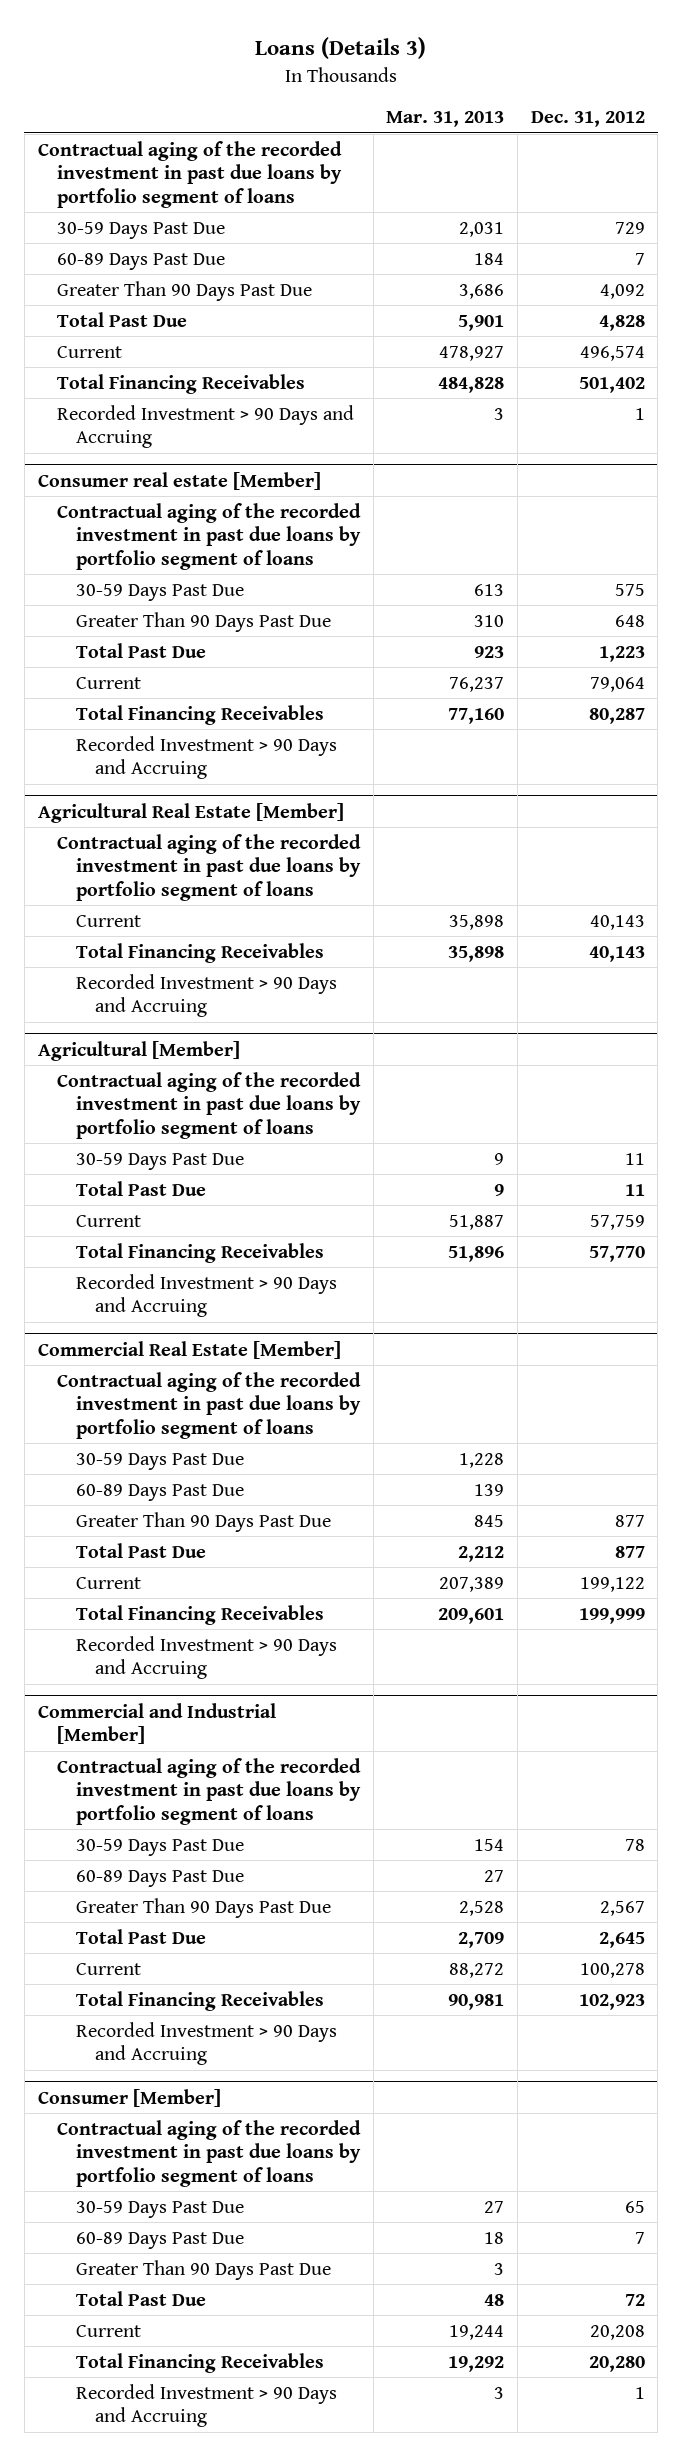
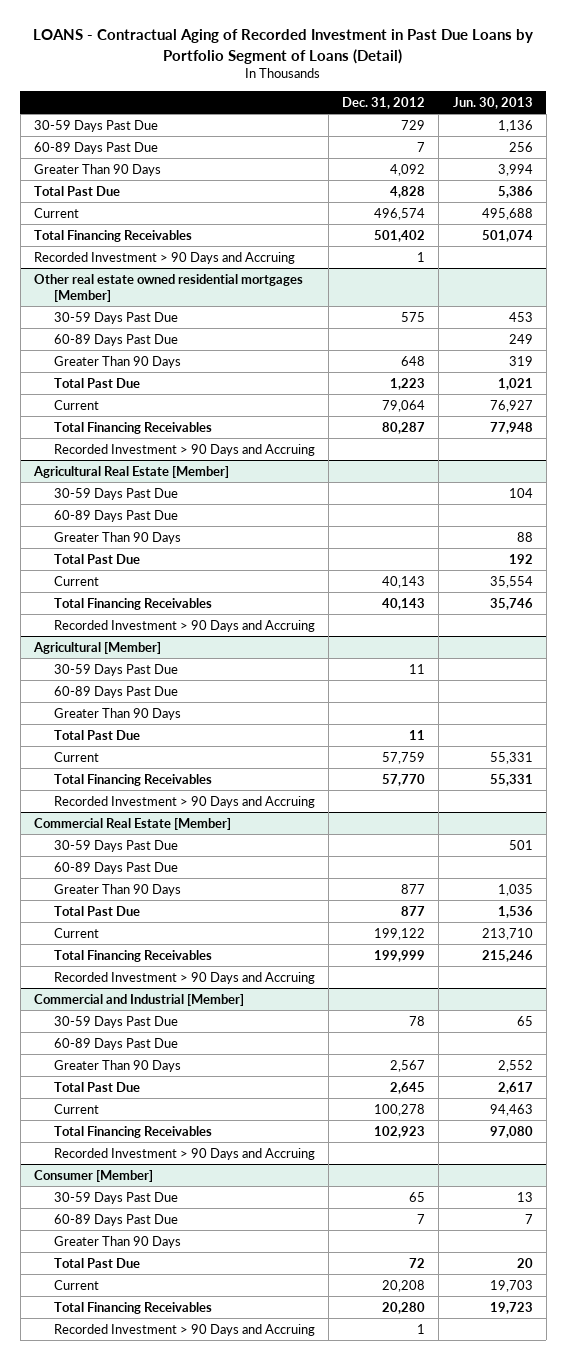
- Loans (Details 3)
+ LOANS - Contractual Aging of Recorded Investment in Past Due Loans by Portfolio Segment of Loans (Detail)
- | Mar. 31, 2013 | Dec. 31, 2012
+ | Dec. 31, 2012 | Jun. 30, 2013
- Contractual aging of the recorded investment in past due loans by portfolio segment of loans
- Greater Than 90 Days Past Due | 3,686 | 4,092
+ Greater Than 90 Days | 4,092 | 3,994
- Consumer real estate [Member]
- Contractual aging of the recorded investment in past due loans by portfolio segment of loans
+ Other real estate owned residential mortgages [Member]
- Greater Than 90 Days Past Due | 310 | 648
+ 60-89 Days Past Due | | 249
+ Greater Than 90 Days | 648 | 319
@ Agricultural Real Estate [Member]
- Contractual aging of the recorded investment in past due loans by portfolio segment of loans
+ 30-59 Days Past Due | | 104
+ 60-89 Days Past Due
+ Greater Than 90 Days | | 88
+ Total Past Due | | 192
@ Agricultural [Member]
- Contractual aging of the recorded investment in past due loans by portfolio segment of loans
+ 60-89 Days Past Due
+ Greater Than 90 Days
@ Commercial Real Estate [Member]
- Contractual aging of the recorded investment in past due loans by portfolio segment of loans
- Greater Than 90 Days Past Due | 845 | 877
+ Greater Than 90 Days | 877 | 1,035
@ Commercial and Industrial [Member]
- Contractual aging of the recorded investment in past due loans by portfolio segment of loans
- Greater Than 90 Days Past Due | 2,528 | 2,567
+ Greater Than 90 Days | 2,567 | 2,552
@ Consumer [Member]
- Contractual aging of the recorded investment in past due loans by portfolio segment of loans
- Greater Than 90 Days Past Due | 3 |
+ Greater Than 90 Days

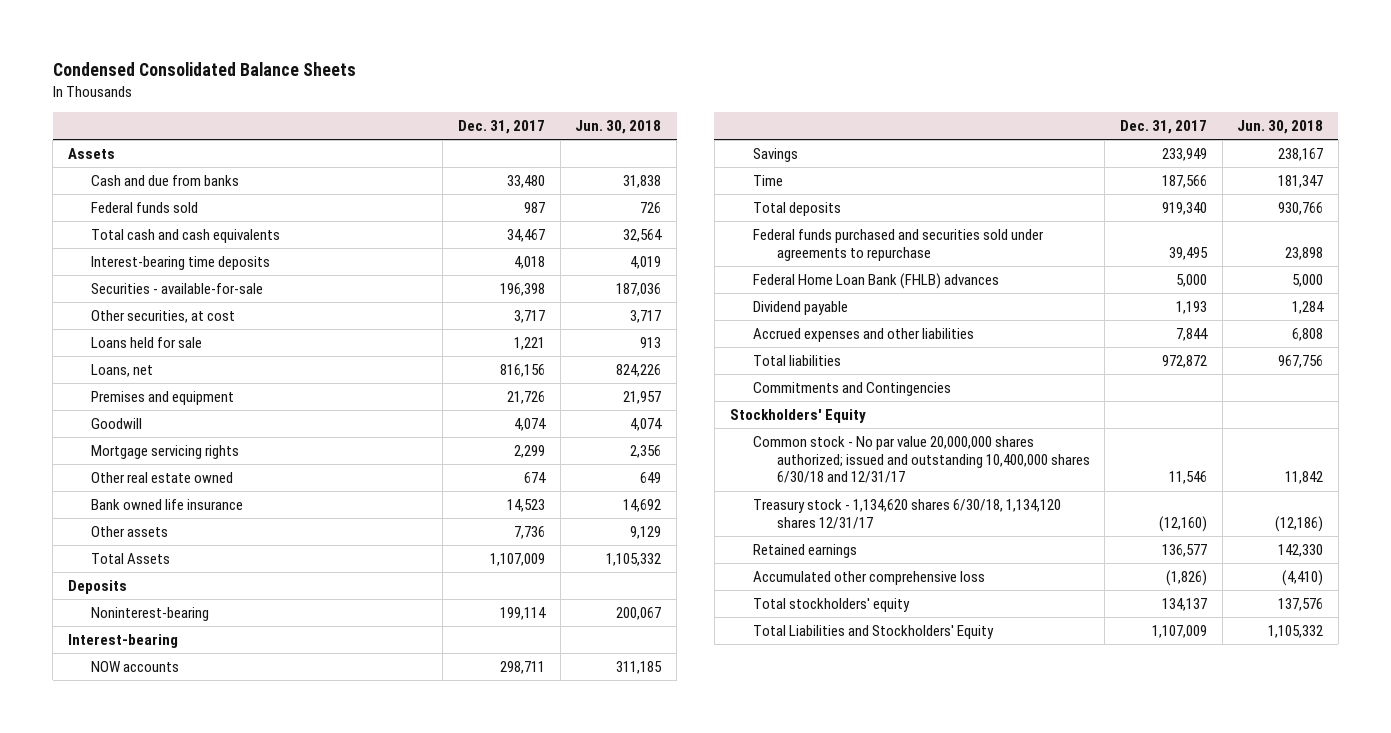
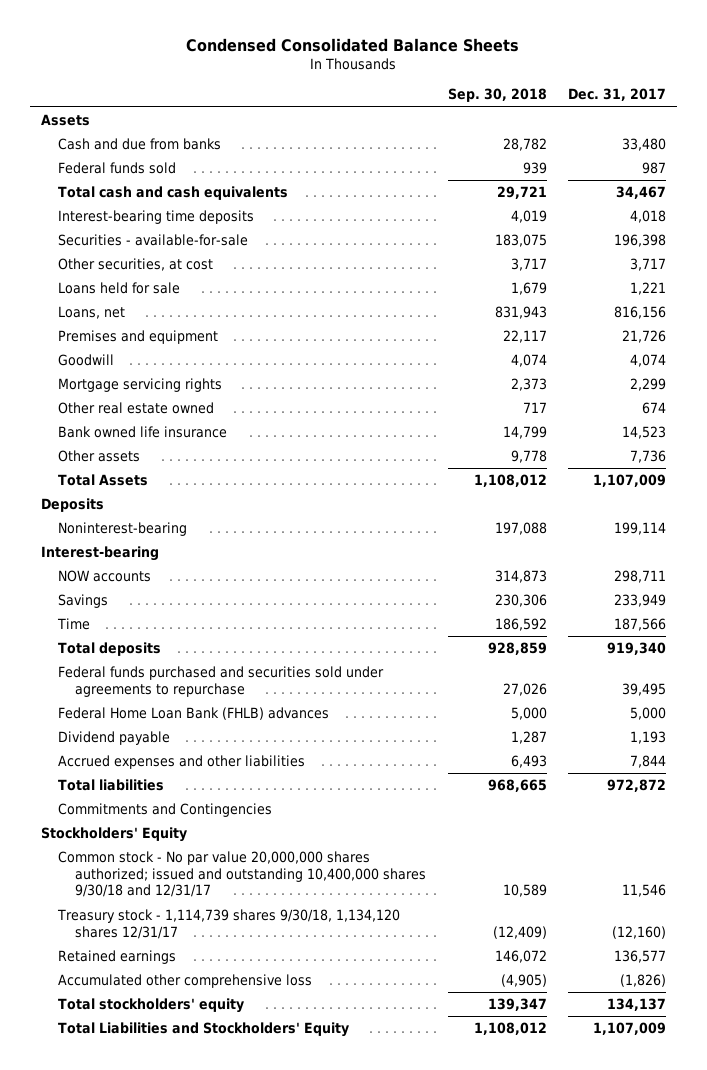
- | Dec. 31, 2017 | Jun. 30, 2018
+ | Sep. 30, 2018 | Dec. 31, 2017
- Common stock - No par value 20,000,000 shares authorized; issued and outstanding 10,400,000 shares 6/30/18 and 12/31/17 | 11,546 | 11,842
- Treasury stock - 1,134,620 shares 6/30/18, 1,134,120 shares 12/31/17 | (12,160) | (12,186)
+ Common stock - No par value 20,000,000 shares authorized; issued and outstanding 10,400,000 shares 9/30/18 and 12/31/17 | 10,589 | 11,546
+ Treasury stock - 1,114,739 shares 9/30/18, 1,134,120 shares 12/31/17 | (12,409) | (12,160)

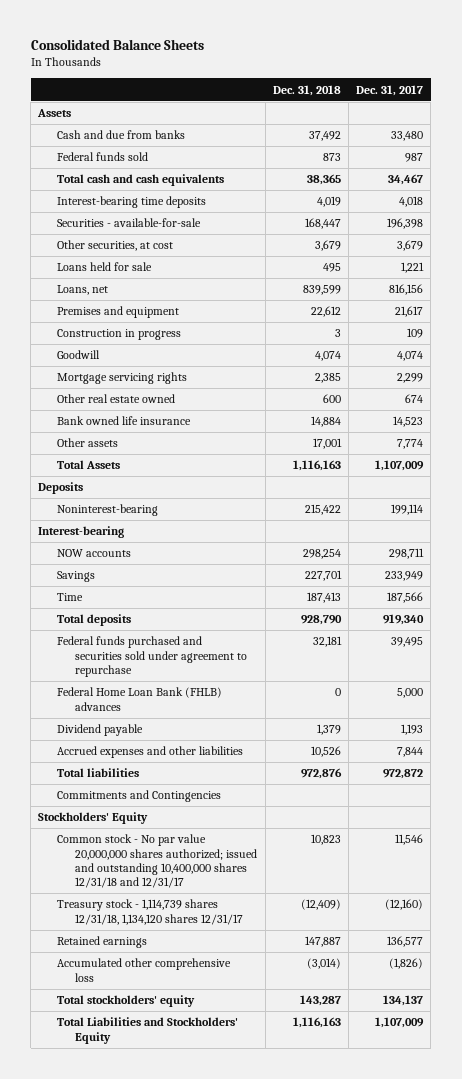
- Condensed Consolidated Balance Sheets
+ Consolidated Balance Sheets
- | Sep. 30, 2018 | Dec. 31, 2017
+ | Dec. 31, 2018 | Dec. 31, 2017
- Other securities, at cost | 3,717 | 3,717
+ Other securities, at cost | 3,679 | 3,679
- Premises and equipment | 22,117 | 21,726
+ Premises and equipment | 22,612 | 21,617
+ Construction in progress | 3 | 109
- Other assets | 9,778 | 7,736
+ Other assets | 17,001 | 7,774
- Federal funds purchased and securities sold under agreements to repurchase | 27,026 | 39,495
+ Federal funds purchased and securities sold under agreement to repurchase | 32,181 | 39,495
- Common stock - No par value 20,000,000 shares authorized; issued and outstanding 10,400,000 shares 9/30/18 and 12/31/17 | 10,589 | 11,546
- Treasury stock - 1,114,739 shares 9/30/18, 1,134,120 shares 12/31/17 | (12,409) | (12,160)
+ Common stock - No par value 20,000,000 shares authorized; issued and outstanding 10,400,000 shares 12/31/18 and 12/31/17 | 10,823 | 11,546
+ Treasury stock - 1,114,739 shares 12/31/18, 1,134,120 shares 12/31/17 | (12,409) | (12,160)

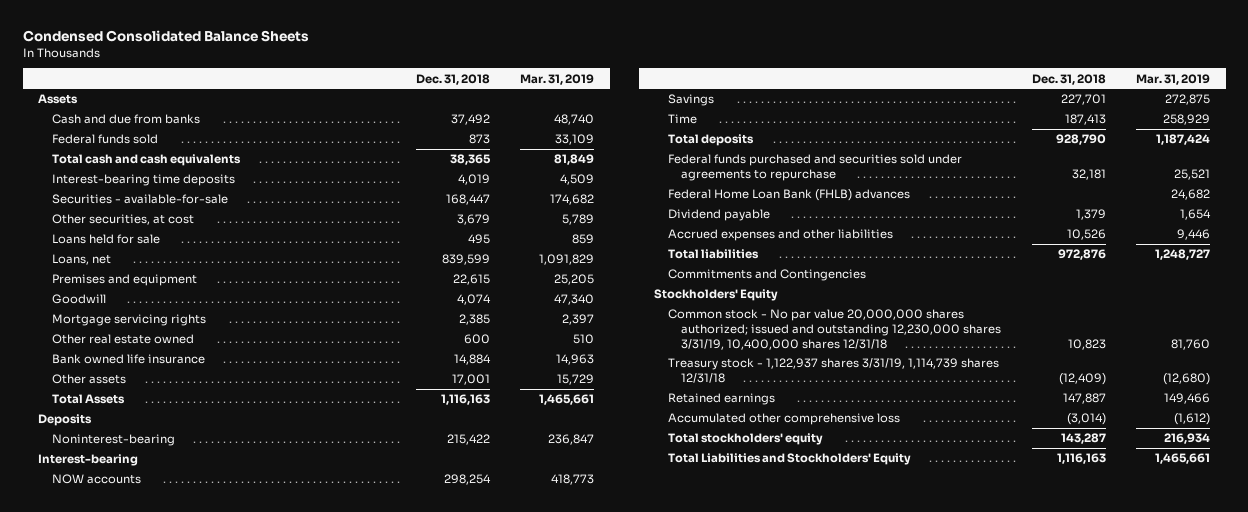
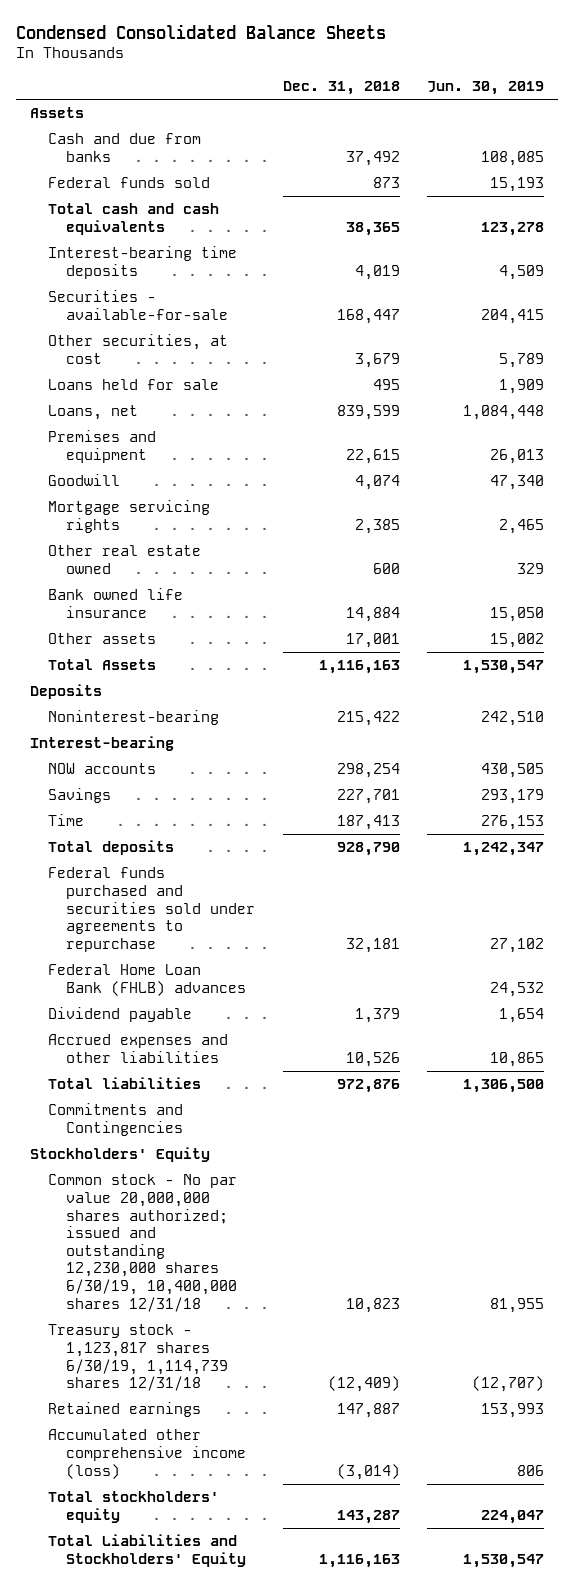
- | Dec. 31, 2018 | Mar. 31, 2019
+ | Dec. 31, 2018 | Jun. 30, 2019
- Common stock - No par value 20,000,000 shares authorized; issued and outstanding 12,230,000 shares 3/31/19, 10,400,000 shares 12/31/18 | 10,823 | 81,760
- Treasury stock - 1,122,937 shares 3/31/19, 1,114,739 shares 12/31/18 | (12,409) | (12,680)
+ Common stock - No par value 20,000,000 shares authorized; issued and outstanding 12,230,000 shares 6/30/19, 10,400,000 shares 12/31/18 | 10,823 | 81,955
+ Treasury stock - 1,123,817 shares 6/30/19, 1,114,739 shares 12/31/18 | (12,409) | (12,707)
- Accumulated other comprehensive loss | (3,014) | (1,612)
+ Accumulated other comprehensive income (loss) | (3,014) | 806

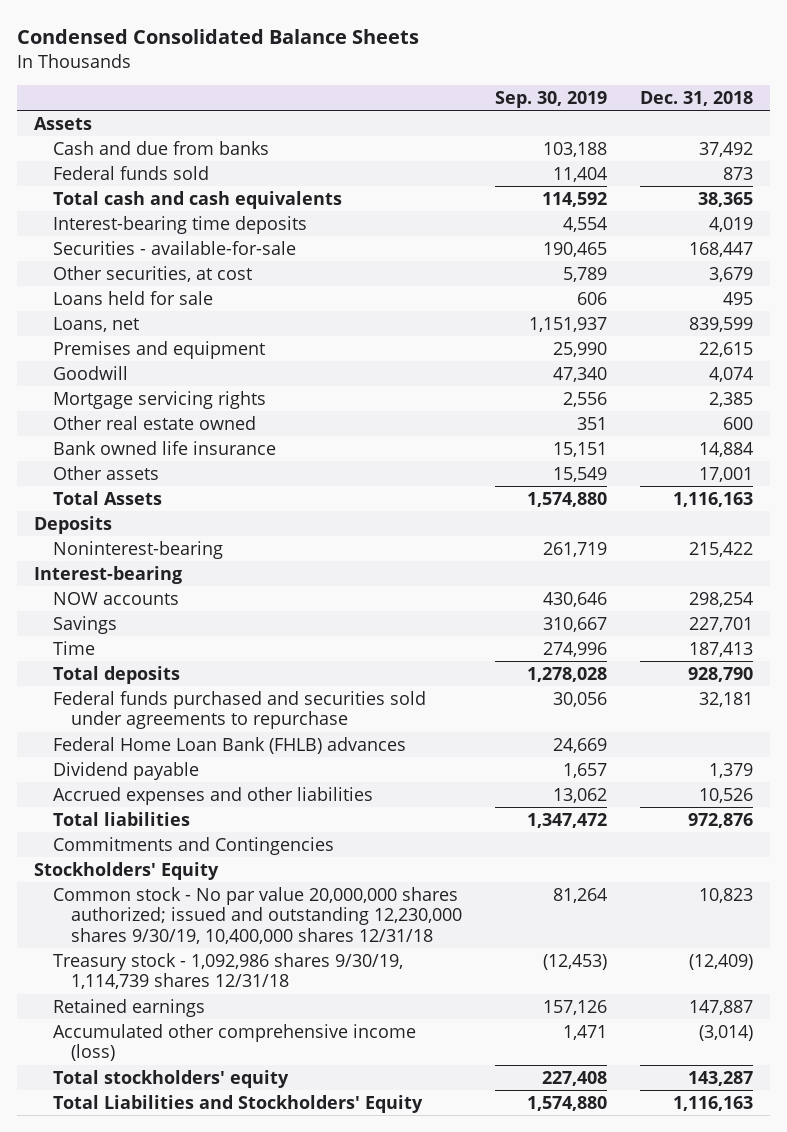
- | Dec. 31, 2018 | Jun. 30, 2019
+ | Sep. 30, 2019 | Dec. 31, 2018
- Common stock - No par value 20,000,000 shares authorized; issued and outstanding 12,230,000 shares 6/30/19, 10,400,000 shares 12/31/18 | 10,823 | 81,955
- Treasury stock - 1,123,817 shares 6/30/19, 1,114,739 shares 12/31/18 | (12,409) | (12,707)
+ Common stock - No par value 20,000,000 shares authorized; issued and outstanding 12,230,000 shares 9/30/19, 10,400,000 shares 12/31/18 | 81,264 | 10,823
+ Treasury stock - 1,092,986 shares 9/30/19, 1,114,739 shares 12/31/18 | (12,453) | (12,409)

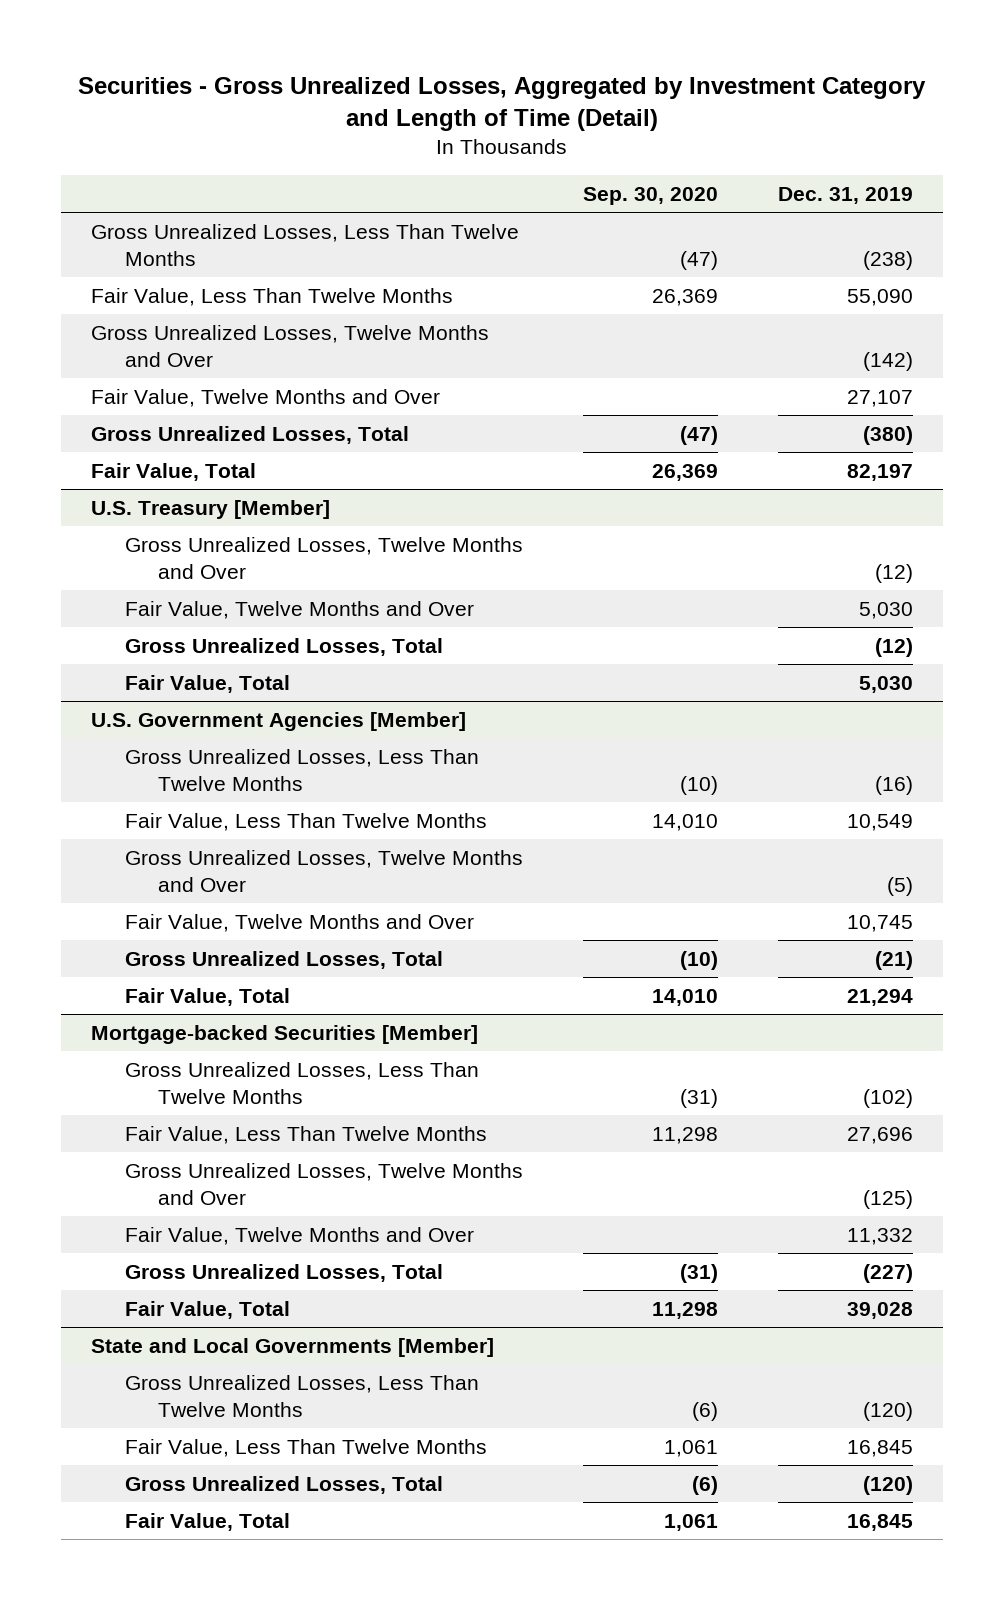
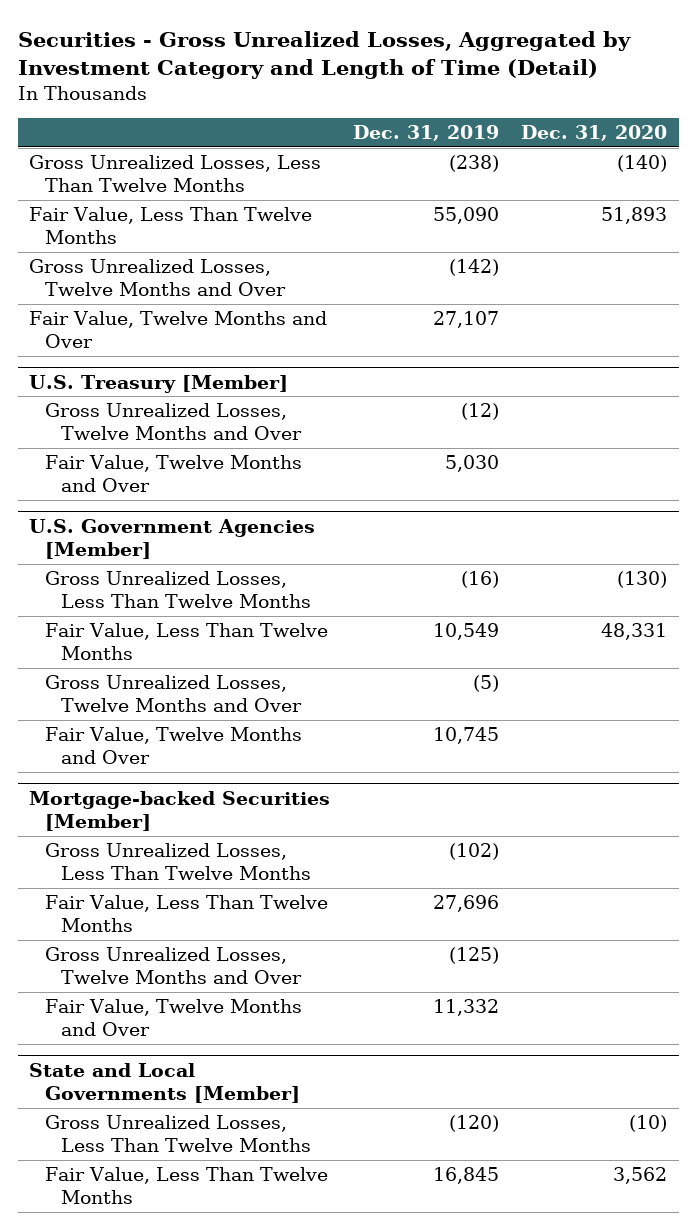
- | Sep. 30, 2020 | Dec. 31, 2019
+ | Dec. 31, 2019 | Dec. 31, 2020
- Gross Unrealized Losses, Total | (47) | (380)
- Fair Value, Total | 26,369 | 82,197
@ U.S. Treasury [Member]
- Gross Unrealized Losses, Total | | (12)
- Fair Value, Total | | 5,030
@ U.S. Government Agencies [Member]
- Gross Unrealized Losses, Total | (10) | (21)
- Fair Value, Total | 14,010 | 21,294
@ Mortgage-backed Securities [Member]
- Gross Unrealized Losses, Total | (31) | (227)
- Fair Value, Total | 11,298 | 39,028
@ State and Local Governments [Member]
- Gross Unrealized Losses, Total | (6) | (120)
- Fair Value, Total | 1,061 | 16,845

